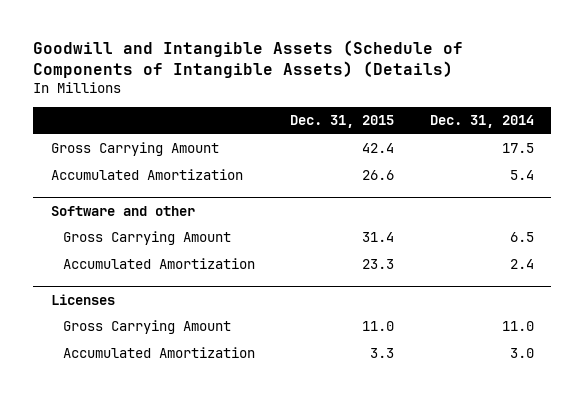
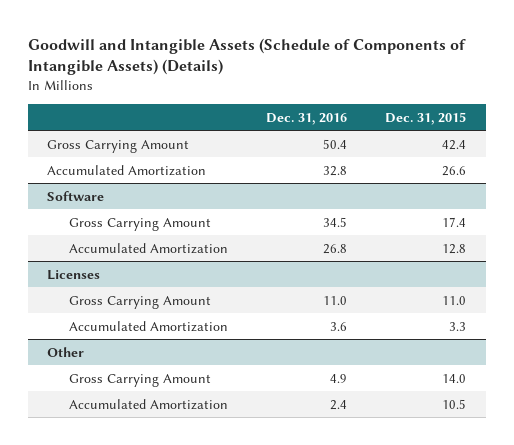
- | Dec. 31, 2015 | Dec. 31, 2014
+ | Dec. 31, 2016 | Dec. 31, 2015
- Software and other
- Gross Carrying Amount | 31.4 | 6.5
- Accumulated Amortization | 23.3 | 2.4
+ Software
+ Gross Carrying Amount | 34.5 | 17.4
+ Accumulated Amortization | 26.8 | 12.8
+ Other
+ Gross Carrying Amount | 4.9 | 14.0
+ Accumulated Amortization | 2.4 | 10.5

